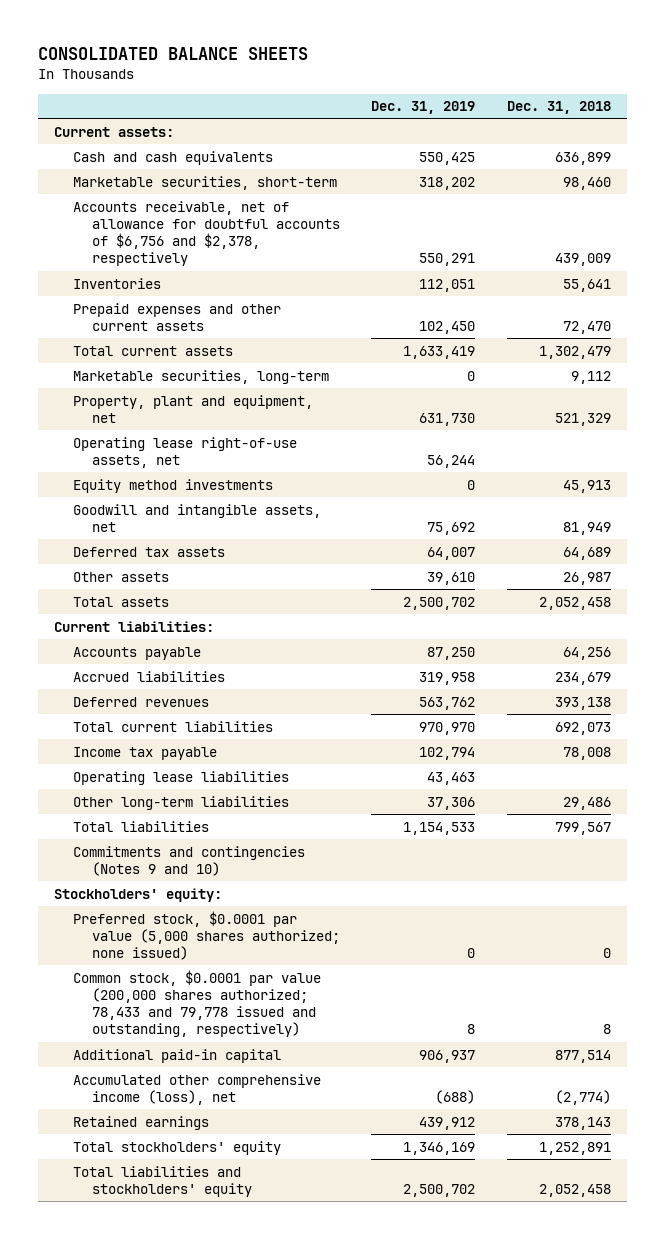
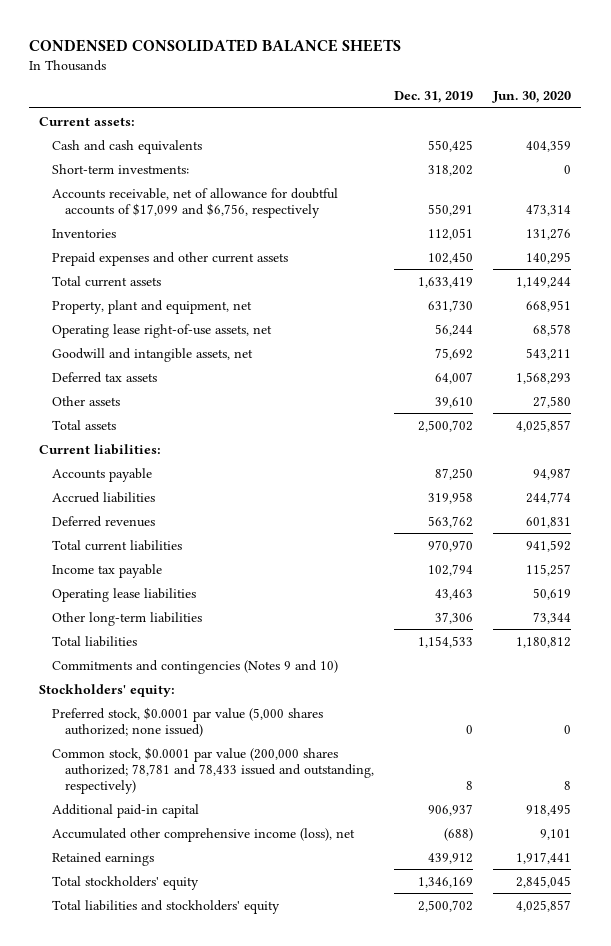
- CONSOLIDATED BALANCE SHEETS
+ CONDENSED CONSOLIDATED BALANCE SHEETS
- | Dec. 31, 2019 | Dec. 31, 2018
+ | Dec. 31, 2019 | Jun. 30, 2020
- Marketable securities, short-term | 318,202 | 98,460
- Accounts receivable, net of allowance for doubtful accounts of $6,756 and $2,378, respectively | 550,291 | 439,009
+ Short-term investments: | 318,202 | 0
+ Accounts receivable, net of allowance for doubtful accounts of $17,099 and $6,756, respectively | 550,291 | 473,314
- Marketable securities, long-term | 0 | 9,112
- Equity method investments | 0 | 45,913
- Common stock, $0.0001 par value (200,000 shares authorized; 78,433 and 79,778 issued and outstanding, respectively) | 8 | 8
+ Common stock, $0.0001 par value (200,000 shares authorized; 78,781 and 78,433 issued and outstanding, respectively) | 8 | 8

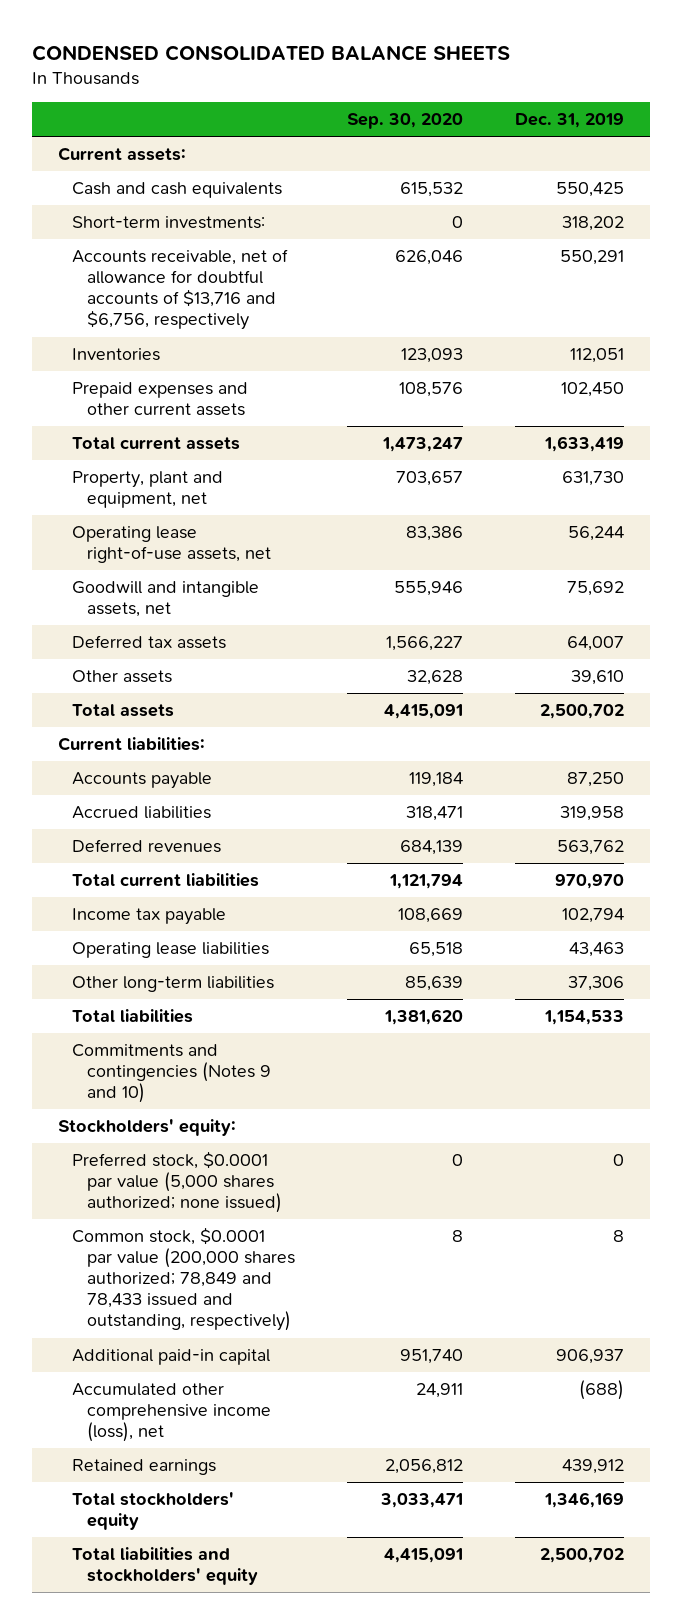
- | Dec. 31, 2019 | Jun. 30, 2020
+ | Sep. 30, 2020 | Dec. 31, 2019
- Accounts receivable, net of allowance for doubtful accounts of $17,099 and $6,756, respectively | 550,291 | 473,314
+ Accounts receivable, net of allowance for doubtful accounts of $13,716 and $6,756, respectively | 626,046 | 550,291
- Common stock, $0.0001 par value (200,000 shares authorized; 78,781 and 78,433 issued and outstanding, respectively) | 8 | 8
+ Common stock, $0.0001 par value (200,000 shares authorized; 78,849 and 78,433 issued and outstanding, respectively) | 8 | 8

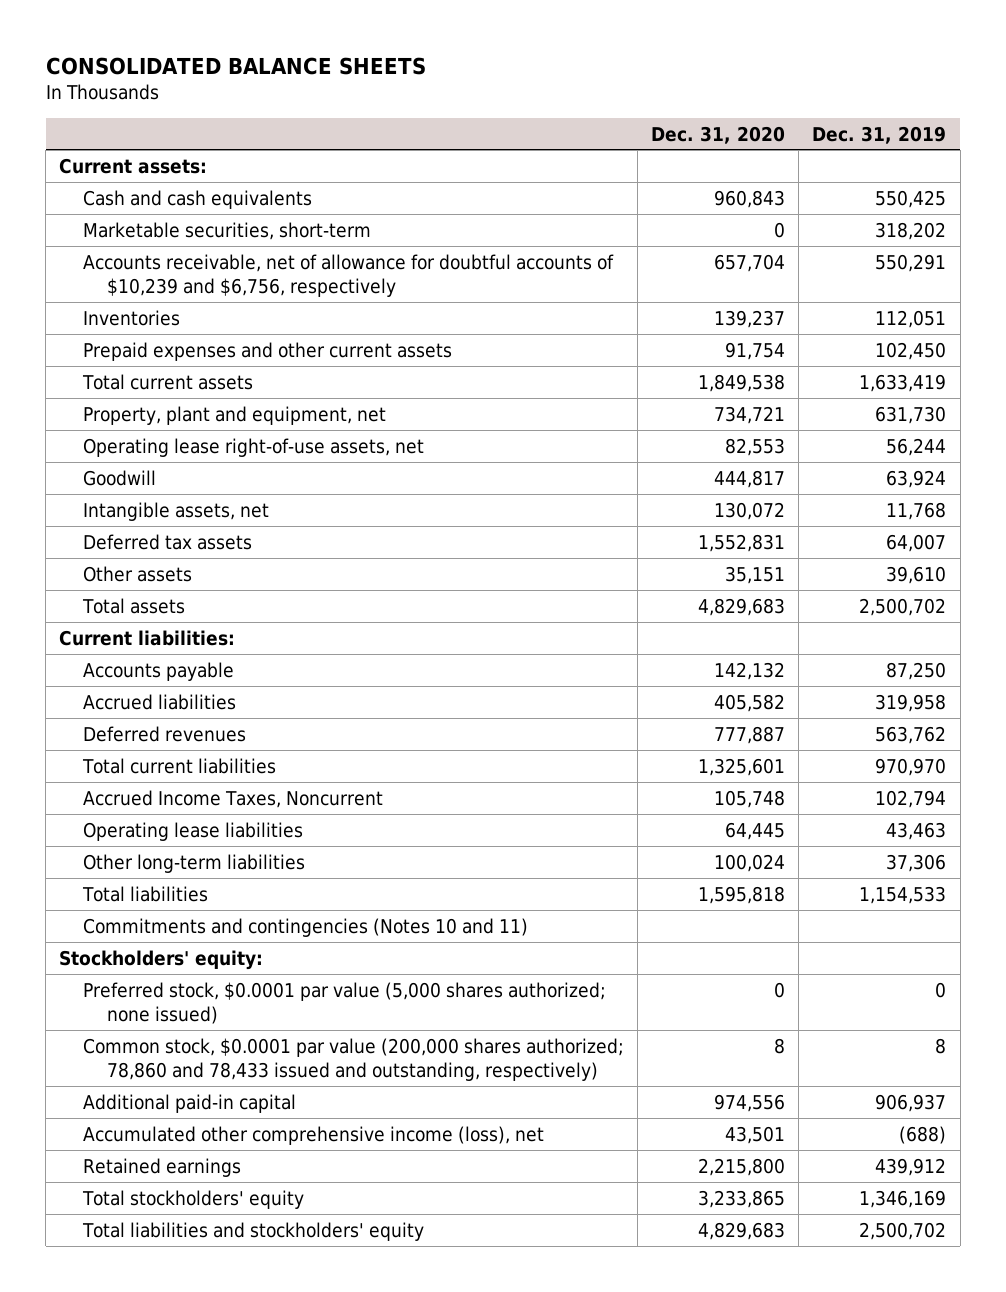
- CONDENSED CONSOLIDATED BALANCE SHEETS
+ CONSOLIDATED BALANCE SHEETS
- | Sep. 30, 2020 | Dec. 31, 2019
+ | Dec. 31, 2020 | Dec. 31, 2019
- Short-term investments: | 0 | 318,202
- Accounts receivable, net of allowance for doubtful accounts of $13,716 and $6,756, respectively | 626,046 | 550,291
+ Marketable securities, short-term | 0 | 318,202
+ Accounts receivable, net of allowance for doubtful accounts of $10,239 and $6,756, respectively | 657,704 | 550,291
- Goodwill and intangible assets, net | 555,946 | 75,692
+ Goodwill | 444,817 | 63,924
+ Intangible assets, net | 130,072 | 11,768
- Income tax payable | 108,669 | 102,794
+ Accrued Income Taxes, Noncurrent | 105,748 | 102,794
- Commitments and contingencies (Notes 9 and 10)
+ Commitments and contingencies (Notes 10 and 11)
- Common stock, $0.0001 par value (200,000 shares authorized; 78,849 and 78,433 issued and outstanding, respectively) | 8 | 8
+ Common stock, $0.0001 par value (200,000 shares authorized; 78,860 and 78,433 issued and outstanding, respectively) | 8 | 8

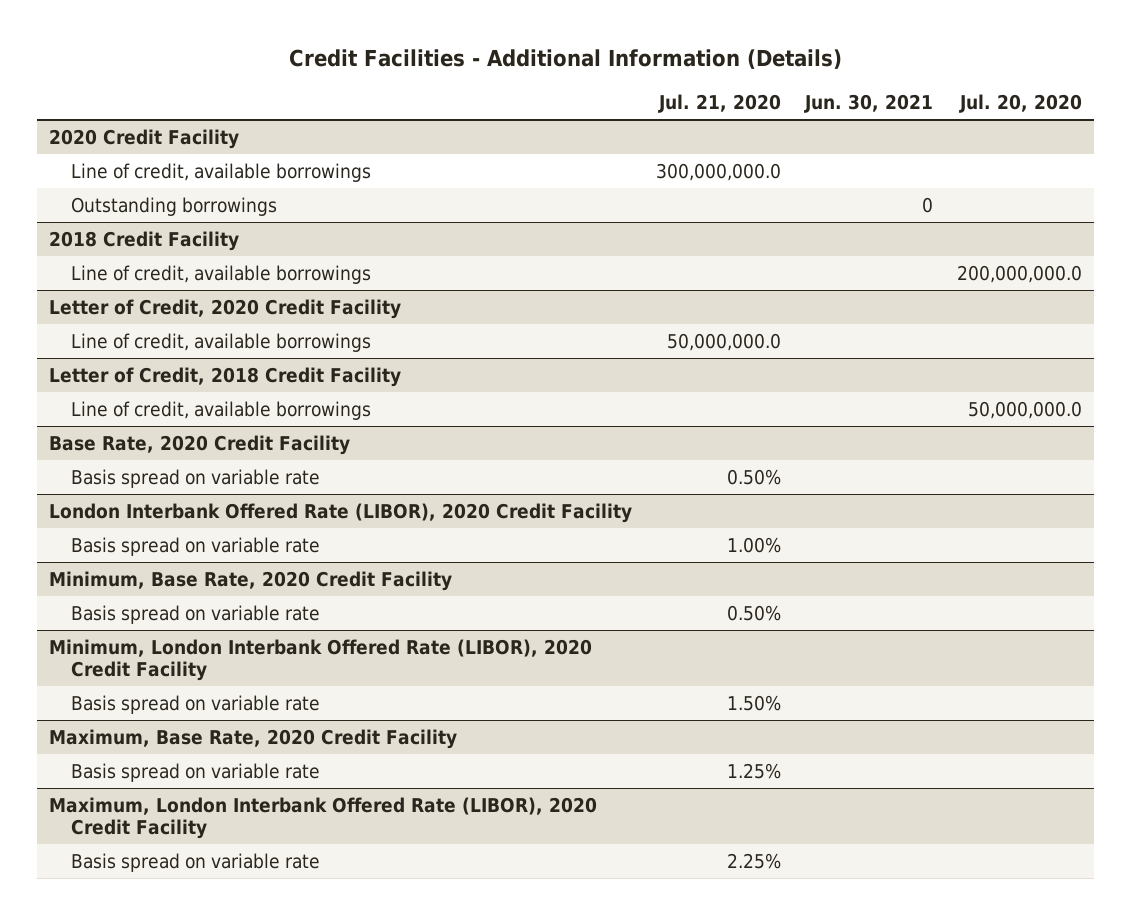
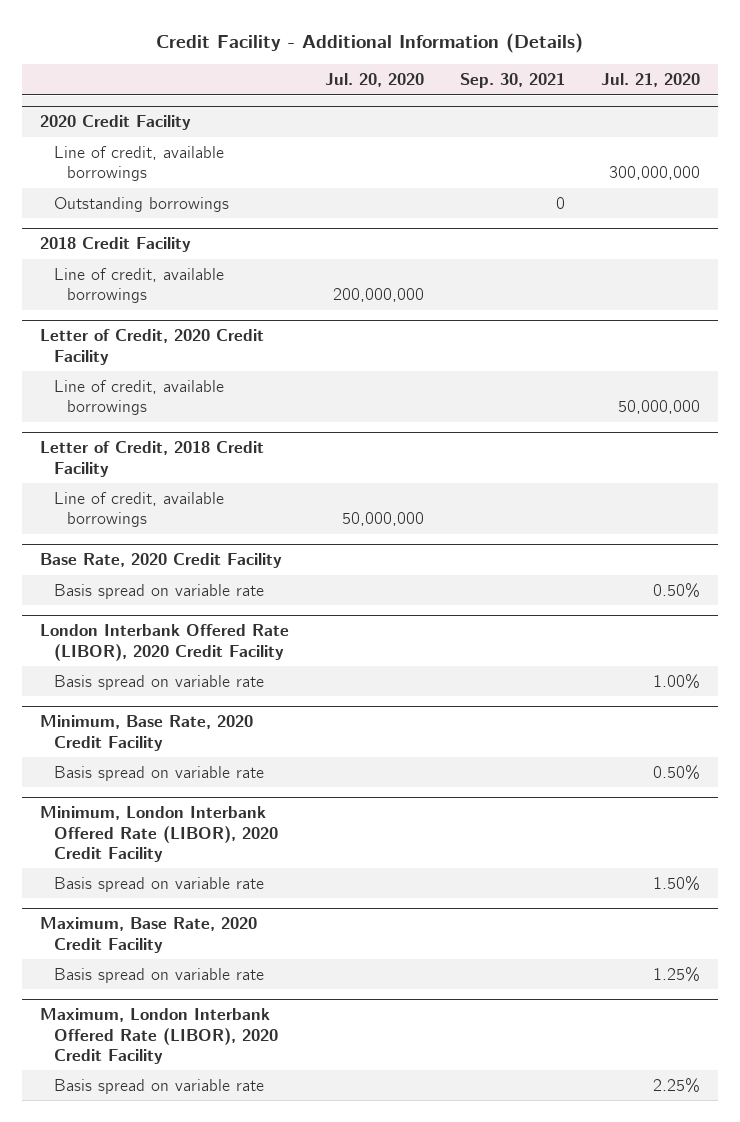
- Credit Facilities - Additional Information (Details)
+ Credit Facility - Additional Information (Details)
- | Jul. 21, 2020 | Jun. 30, 2021 | Jul. 20, 2020
+ | Jul. 20, 2020 | Sep. 30, 2021 | Jul. 21, 2020
@ 2020 Credit Facility
- Line of credit, available borrowings | 300,000,000.0 | |
+ Line of credit, available borrowings | | | 300,000,000
@ 2018 Credit Facility
- Line of credit, available borrowings | | | 200,000,000.0
+ Line of credit, available borrowings | 200,000,000 | |
@ Letter of Credit, 2020 Credit Facility
- Line of credit, available borrowings | 50,000,000.0 | |
+ Line of credit, available borrowings | | | 50,000,000
@ Letter of Credit, 2018 Credit Facility
- Line of credit, available borrowings | | | 50,000,000.0
+ Line of credit, available borrowings | 50,000,000 | |

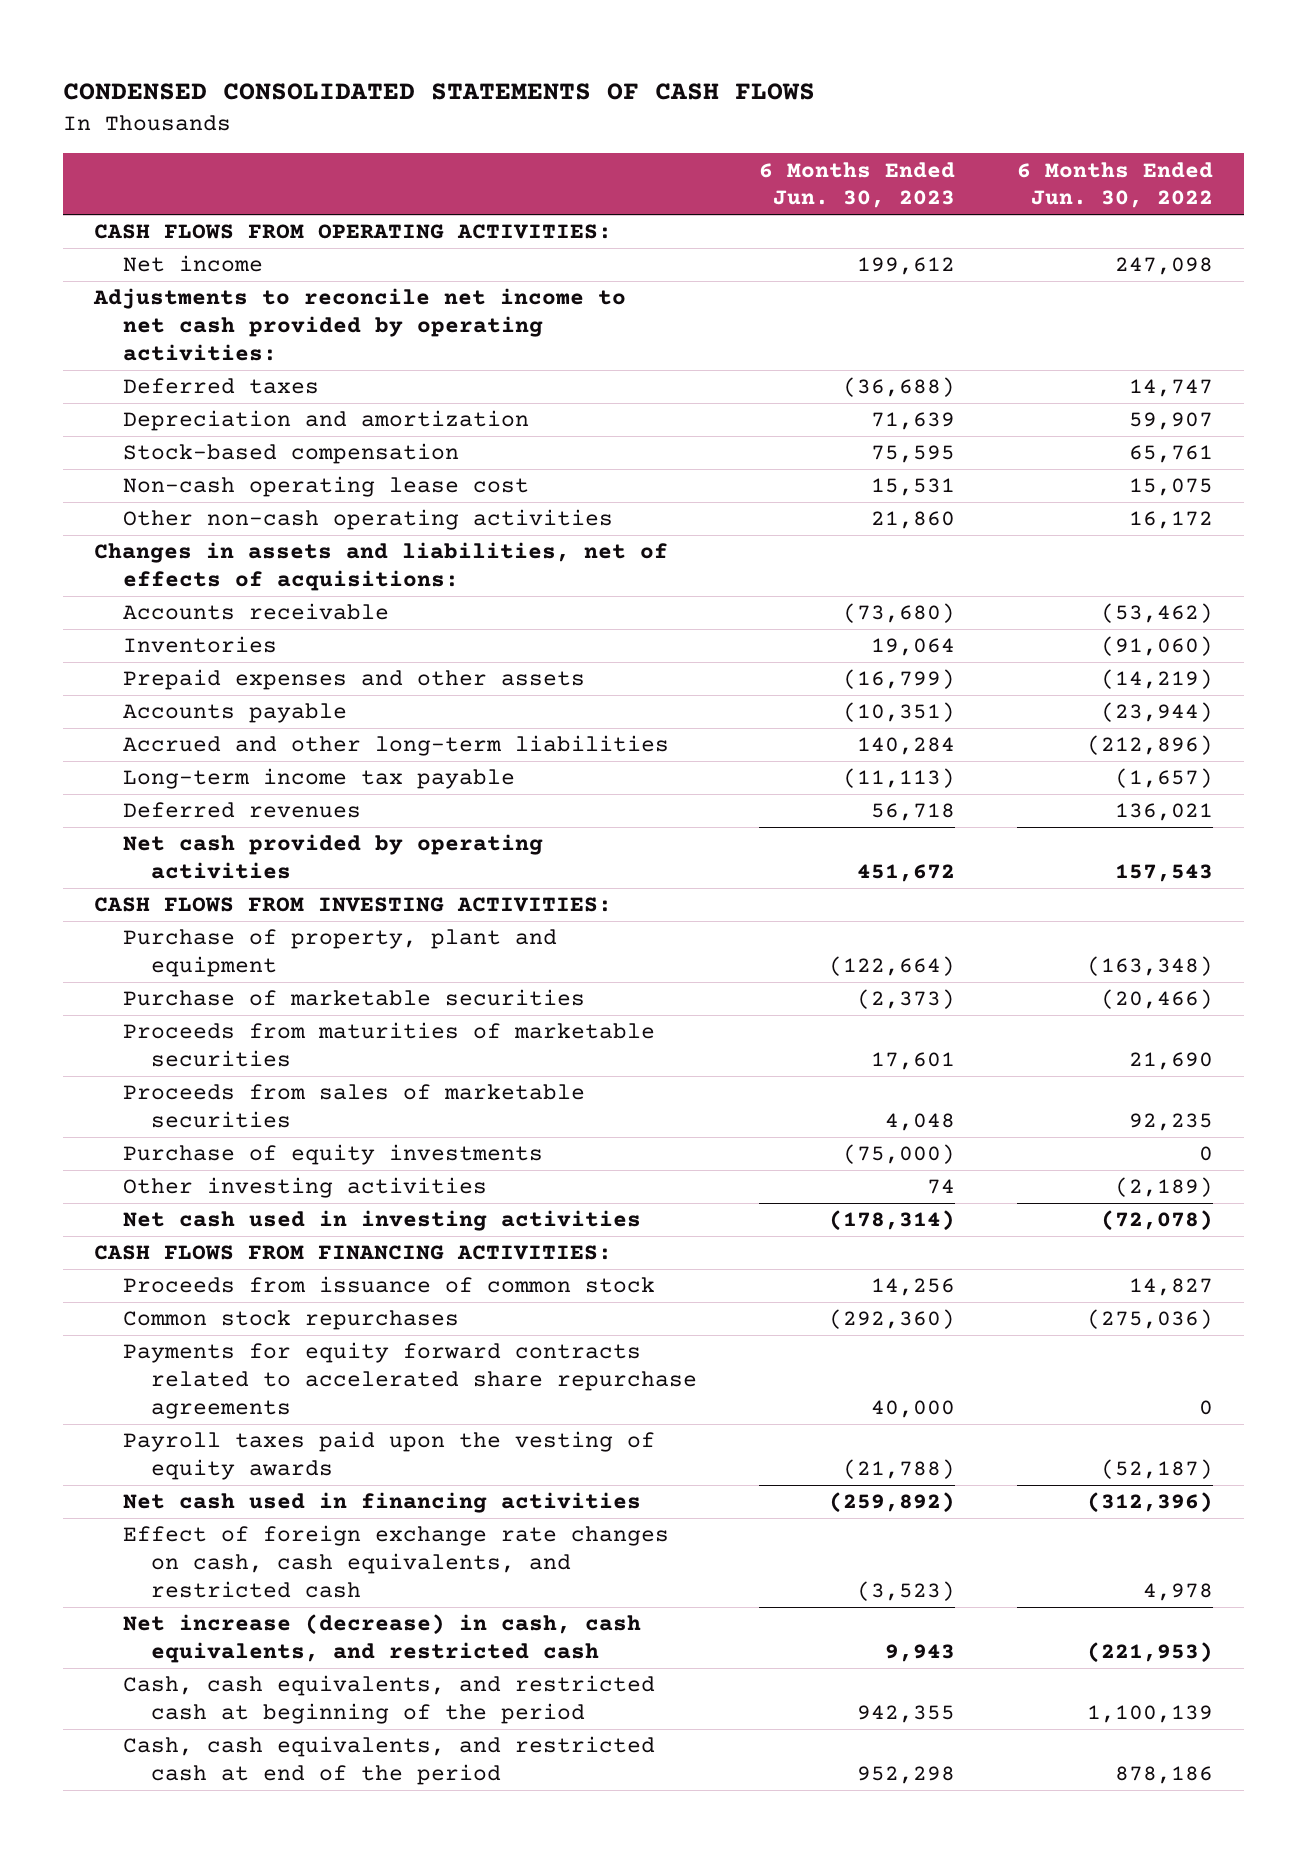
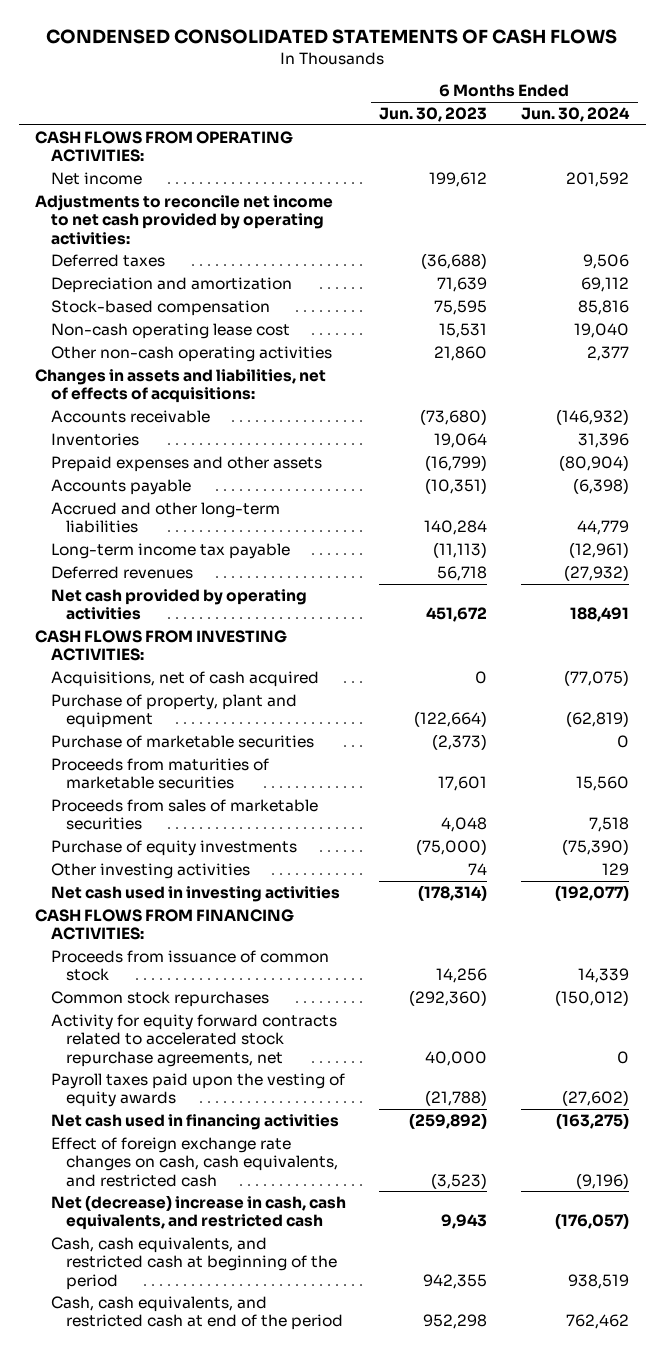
- | 6 Months Ended Jun. 30, 2023 | 6 Months Ended Jun. 30, 2022
+ | 6 Months Ended Jun. 30, 2023 | 6 Months Ended Jun. 30, 2024
+ Acquisitions, net of cash acquired | 0 | (77,075)
- Payments for equity forward contracts related to accelerated share repurchase agreements | 40,000 | 0
+ Activity for equity forward contracts related to accelerated stock repurchase agreements, net | 40,000 | 0
- Net increase (decrease) in cash, cash equivalents, and restricted cash | 9,943 | (221,953)
+ Net (decrease) increase in cash, cash equivalents, and restricted cash | 9,943 | (176,057)

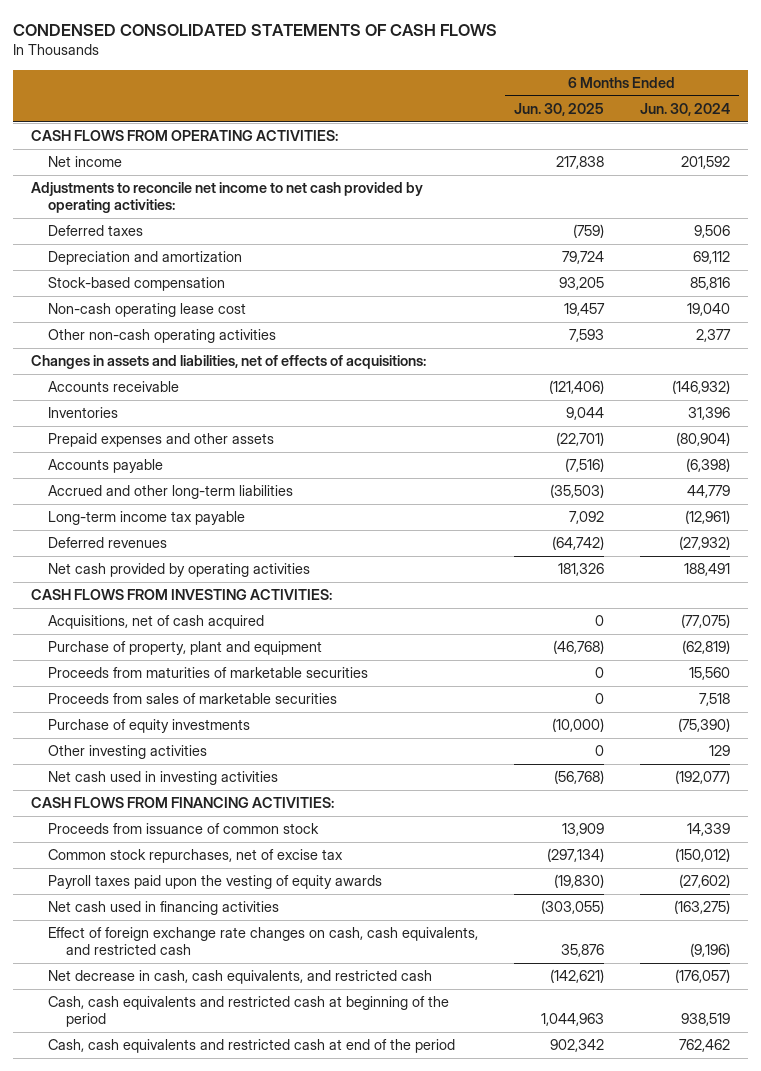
- | 6 Months Ended Jun. 30, 2023 | 6 Months Ended Jun. 30, 2024
+ | 6 Months Ended Jun. 30, 2025 | 6 Months Ended Jun. 30, 2024
- Purchase of marketable securities | (2,373) | 0
- Common stock repurchases | (292,360) | (150,012)
- Activity for equity forward contracts related to accelerated stock repurchase agreements, net | 40,000 | 0
+ Common stock repurchases, net of excise tax | (297,134) | (150,012)
- Net (decrease) increase in cash, cash equivalents, and restricted cash | 9,943 | (176,057)
- Cash, cash equivalents, and restricted cash at beginning of the period | 942,355 | 938,519
- Cash, cash equivalents, and restricted cash at end of the period | 952,298 | 762,462
+ Net decrease in cash, cash equivalents, and restricted cash | (142,621) | (176,057)
+ Cash, cash equivalents and restricted cash at beginning of the period | 1,044,963 | 938,519
+ Cash, cash equivalents and restricted cash at end of the period | 902,342 | 762,462

